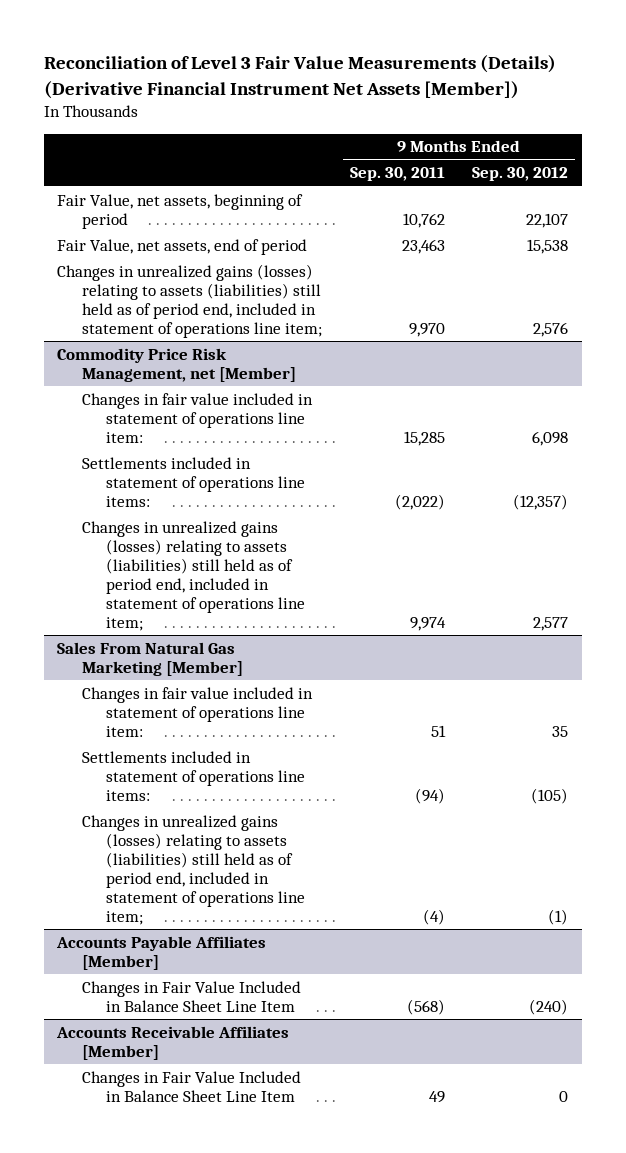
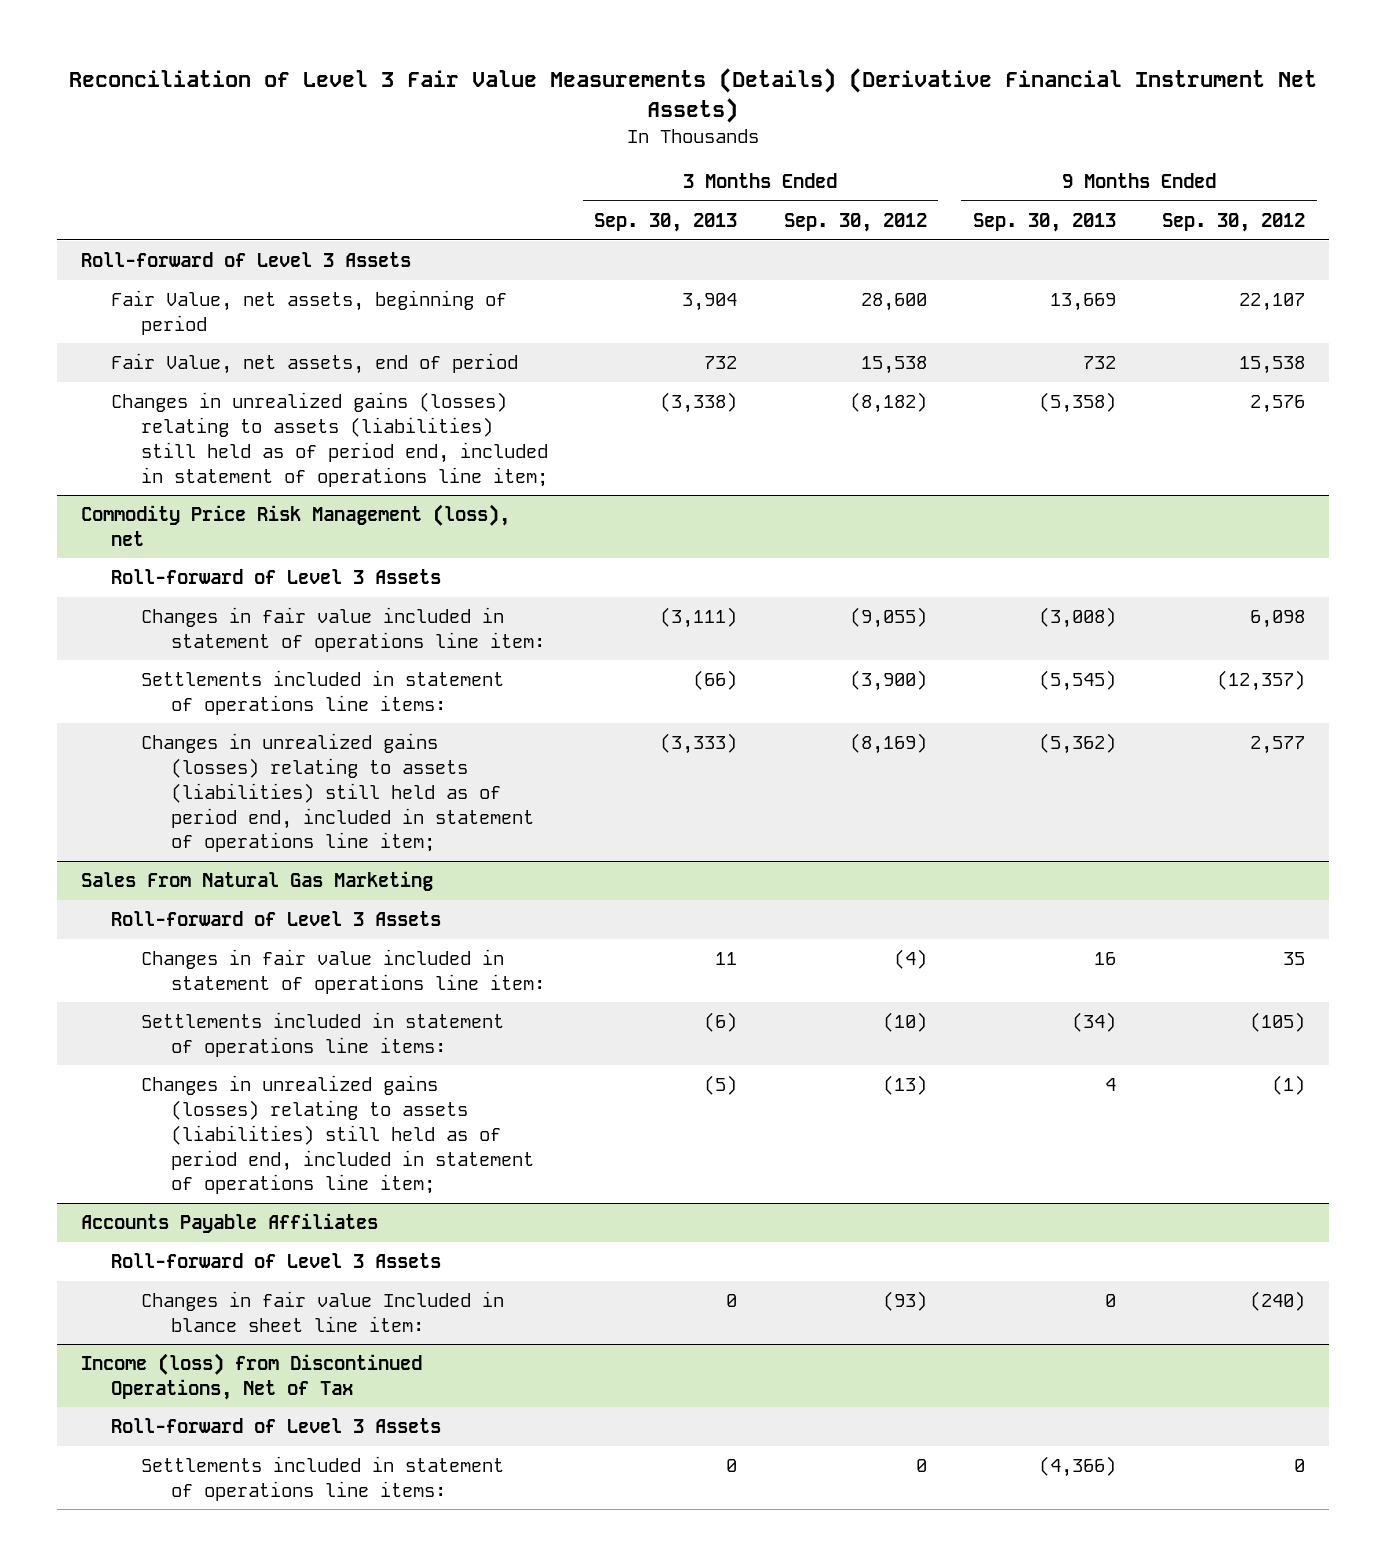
- Reconciliation of Level 3 Fair Value Measurements (Details) (Derivative Financial Instrument Net Assets [Member])
+ Reconciliation of Level 3 Fair Value Measurements (Details) (Derivative Financial Instrument Net Assets)
- | 9 Months Ended Sep. 30, 2011 | 9 Months Ended Sep. 30, 2012
+ | 3 Months Ended Sep. 30, 2013 | 3 Months Ended Sep. 30, 2012 | 9 Months Ended Sep. 30, 2013 | 9 Months Ended Sep. 30, 2012
+ Roll-forward of Level 3 Assets
- Commodity Price Risk Management, net [Member]
+ Commodity Price Risk Management (loss), net
+ Roll-forward of Level 3 Assets
- Sales From Natural Gas Marketing [Member]
+ Sales From Natural Gas Marketing
+ Roll-forward of Level 3 Assets
- Accounts Payable Affiliates [Member]
- Changes in Fair Value Included in Balance Sheet Line Item | (568) | (240)
- Accounts Receivable Affiliates [Member]
- Changes in Fair Value Included in Balance Sheet Line Item | 49 | 0
+ Accounts Payable Affiliates
+ Roll-forward of Level 3 Assets
+ Changes in fair value Included in blance sheet line item: | 0 | (93) | 0 | (240)
+ Income (loss) from Discontinued Operations, Net of Tax
+ Roll-forward of Level 3 Assets
+ Settlements included in statement of operations line items: | 0 | 0 | (4,366) | 0

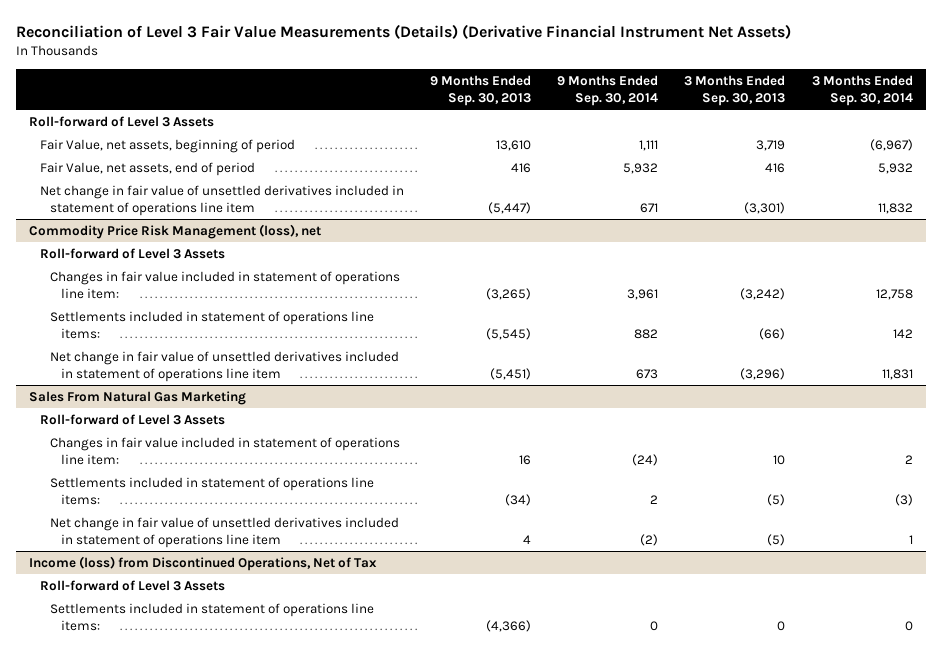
- | 3 Months Ended Sep. 30, 2013 | 3 Months Ended Sep. 30, 2012 | 9 Months Ended Sep. 30, 2013 | 9 Months Ended Sep. 30, 2012
+ | 9 Months Ended Sep. 30, 2013 | 9 Months Ended Sep. 30, 2014 | 3 Months Ended Sep. 30, 2013 | 3 Months Ended Sep. 30, 2014
- Fair Value, net assets, beginning of period | 3,904 | 28,600 | 13,669 | 22,107
- Fair Value, net assets, end of period | 732 | 15,538 | 732 | 15,538
- Changes in unrealized gains (losses) relating to assets (liabilities) still held as of period end, included in statement of operations line item; | (3,338) | (8,182) | (5,358) | 2,576
+ Fair Value, net assets, beginning of period | 13,610 | 1,111 | 3,719 | (6,967)
+ Fair Value, net assets, end of period | 416 | 5,932 | 416 | 5,932
+ Net change in fair value of unsettled derivatives included in statement of operations line item | (5,447) | 671 | (3,301) | 11,832
@ Commodity Price Risk Management (loss), net
- Changes in fair value included in statement of operations line item: | (3,111) | (9,055) | (3,008) | 6,098
+ Changes in fair value included in statement of operations line item: | (3,265) | 3,961 | (3,242) | 12,758
- Changes in unrealized gains (losses) relating to assets (liabilities) still held as of period end, included in statement of operations line item; | (3,333) | (8,169) | (5,362) | 2,577
+ Net change in fair value of unsettled derivatives included in statement of operations line item | (5,451) | 673 | (3,296) | 11,831
@ Sales From Natural Gas Marketing
- Changes in fair value included in statement of operations line item: | 11 | (4) | 16 | 35
- Settlements included in statement of operations line items: | (6) | (10) | (34) | (105)
- Changes in unrealized gains (losses) relating to assets (liabilities) still held as of period end, included in statement of operations line item; | (5) | (13) | 4 | (1)
- Accounts Payable Affiliates
- Roll-forward of Level 3 Assets
- Changes in fair value Included in blance sheet line item: | 0 | (93) | 0 | (240)
@ Sales From Natural Gas Marketing
+ Changes in fair value included in statement of operations line item: | 16 | (24) | 10 | 2
+ Settlements included in statement of operations line items: | (34) | 2 | (5) | (3)
+ Net change in fair value of unsettled derivatives included in statement of operations line item | 4 | (2) | (5) | 1

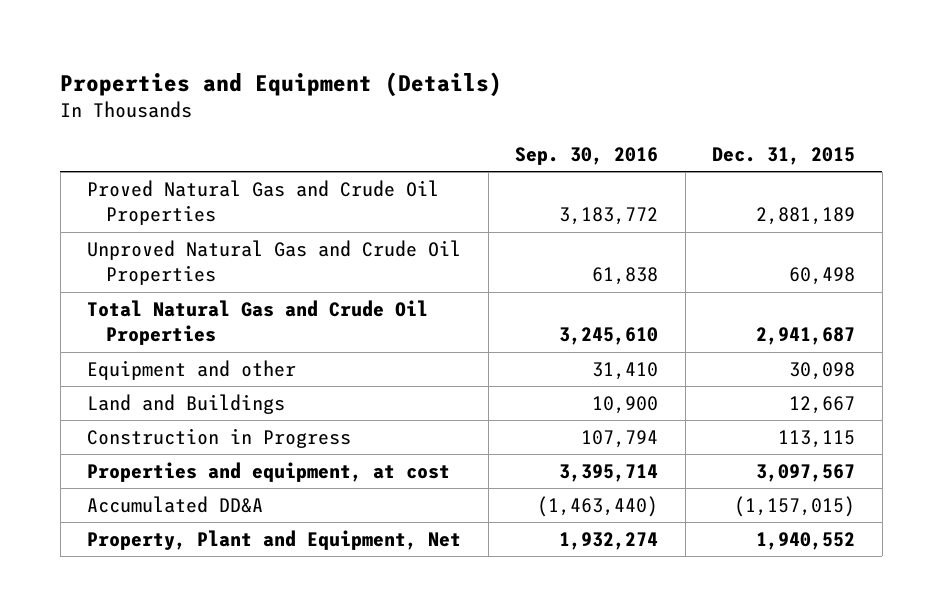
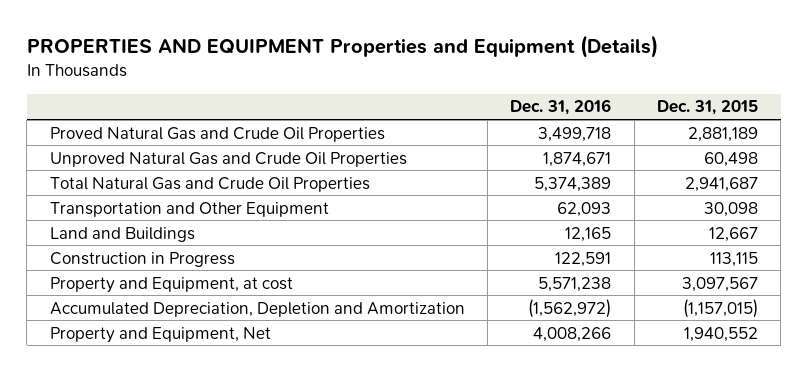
- Properties and Equipment (Details)
+ PROPERTIES AND EQUIPMENT Properties and Equipment (Details)
- | Sep. 30, 2016 | Dec. 31, 2015
+ | Dec. 31, 2016 | Dec. 31, 2015
- Equipment and other | 31,410 | 30,098
+ Transportation and Other Equipment | 62,093 | 30,098
- Properties and equipment, at cost | 3,395,714 | 3,097,567
- Accumulated DD&A | (1,463,440) | (1,157,015)
- Property, Plant and Equipment, Net | 1,932,274 | 1,940,552
+ Property and Equipment, at cost | 5,571,238 | 3,097,567
+ Accumulated Depreciation, Depletion and Amortization | (1,562,972) | (1,157,015)
+ Property and Equipment, Net | 4,008,266 | 1,940,552

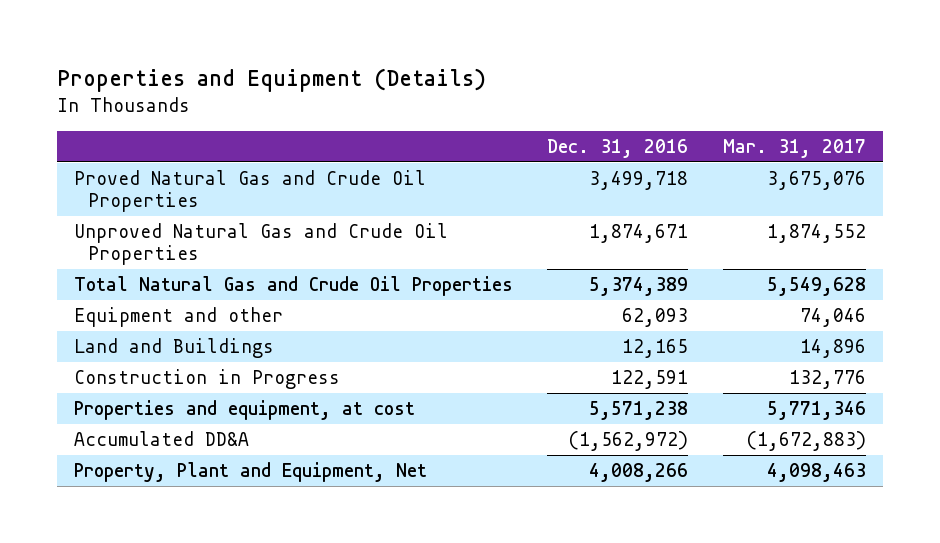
- PROPERTIES AND EQUIPMENT Properties and Equipment (Details)
+ Properties and Equipment (Details)
- | Dec. 31, 2016 | Dec. 31, 2015
+ | Dec. 31, 2016 | Mar. 31, 2017
- Transportation and Other Equipment | 62,093 | 30,098
+ Equipment and other | 62,093 | 74,046
- Property and Equipment, at cost | 5,571,238 | 3,097,567
- Accumulated Depreciation, Depletion and Amortization | (1,562,972) | (1,157,015)
- Property and Equipment, Net | 4,008,266 | 1,940,552
+ Properties and equipment, at cost | 5,571,238 | 5,771,346
+ Accumulated DD&A | (1,562,972) | (1,672,883)
+ Property, Plant and Equipment, Net | 4,008,266 | 4,098,463

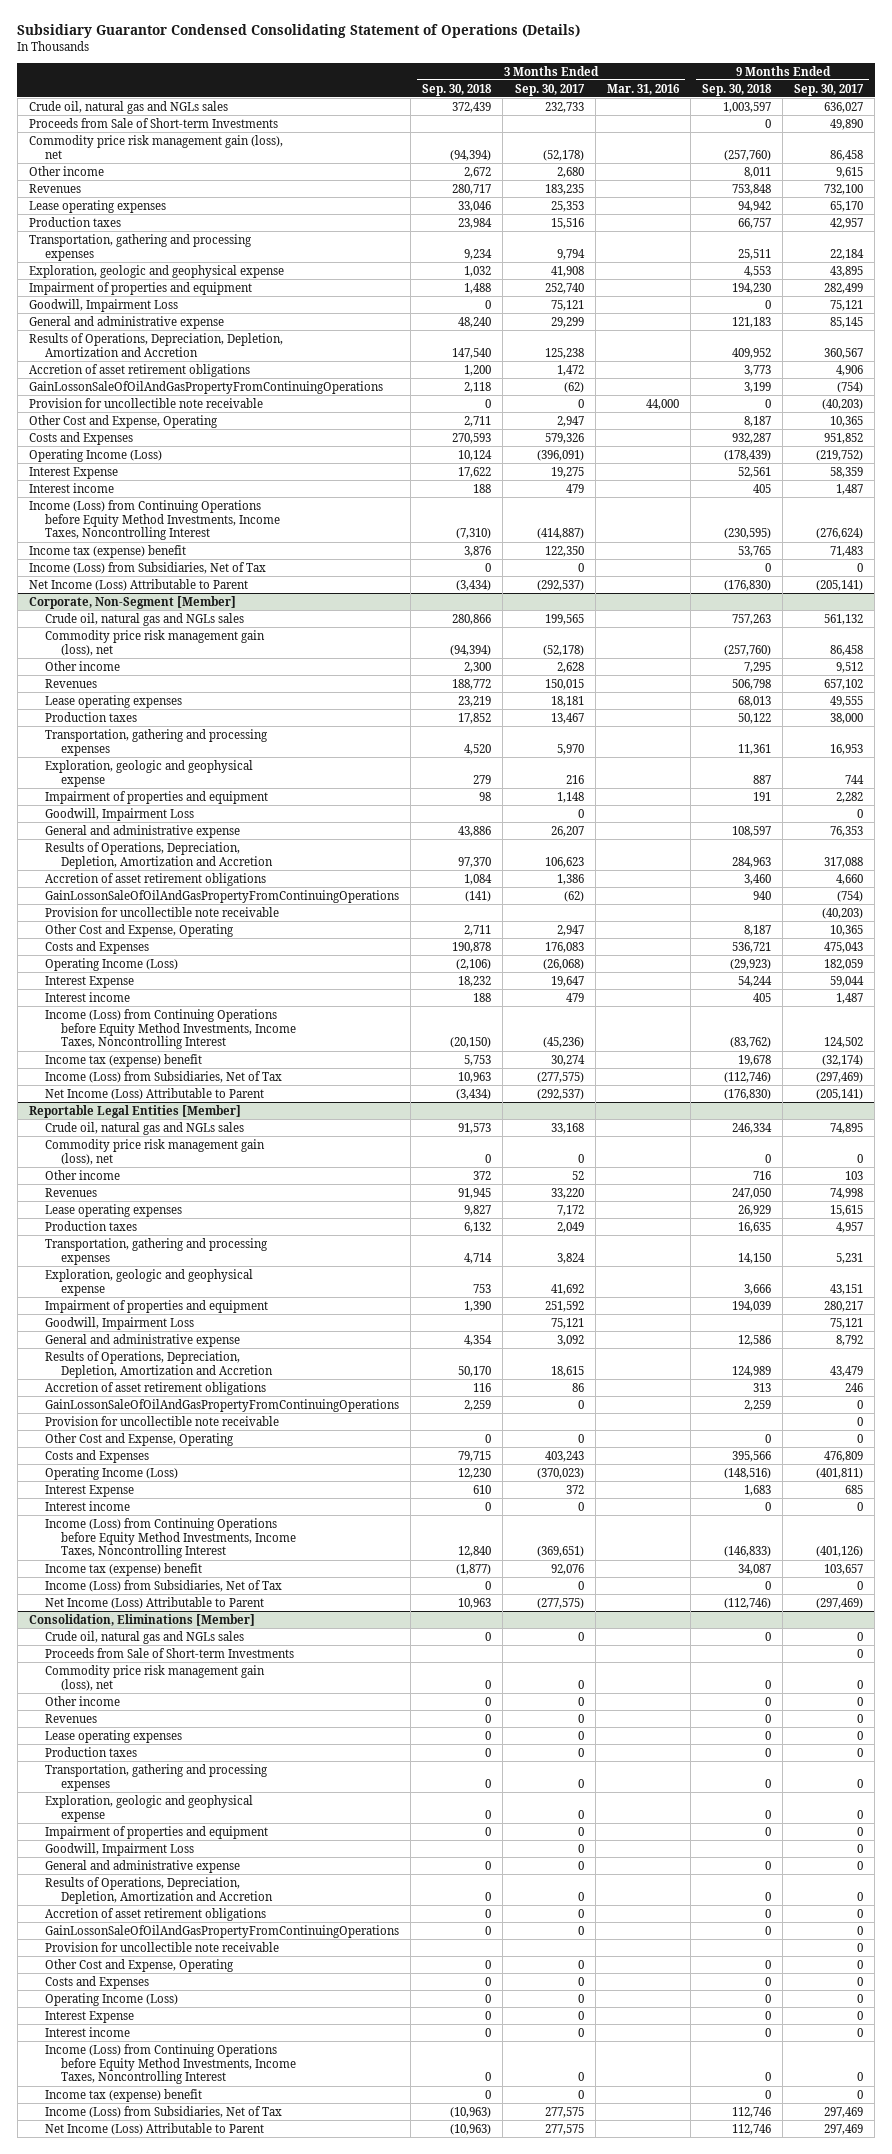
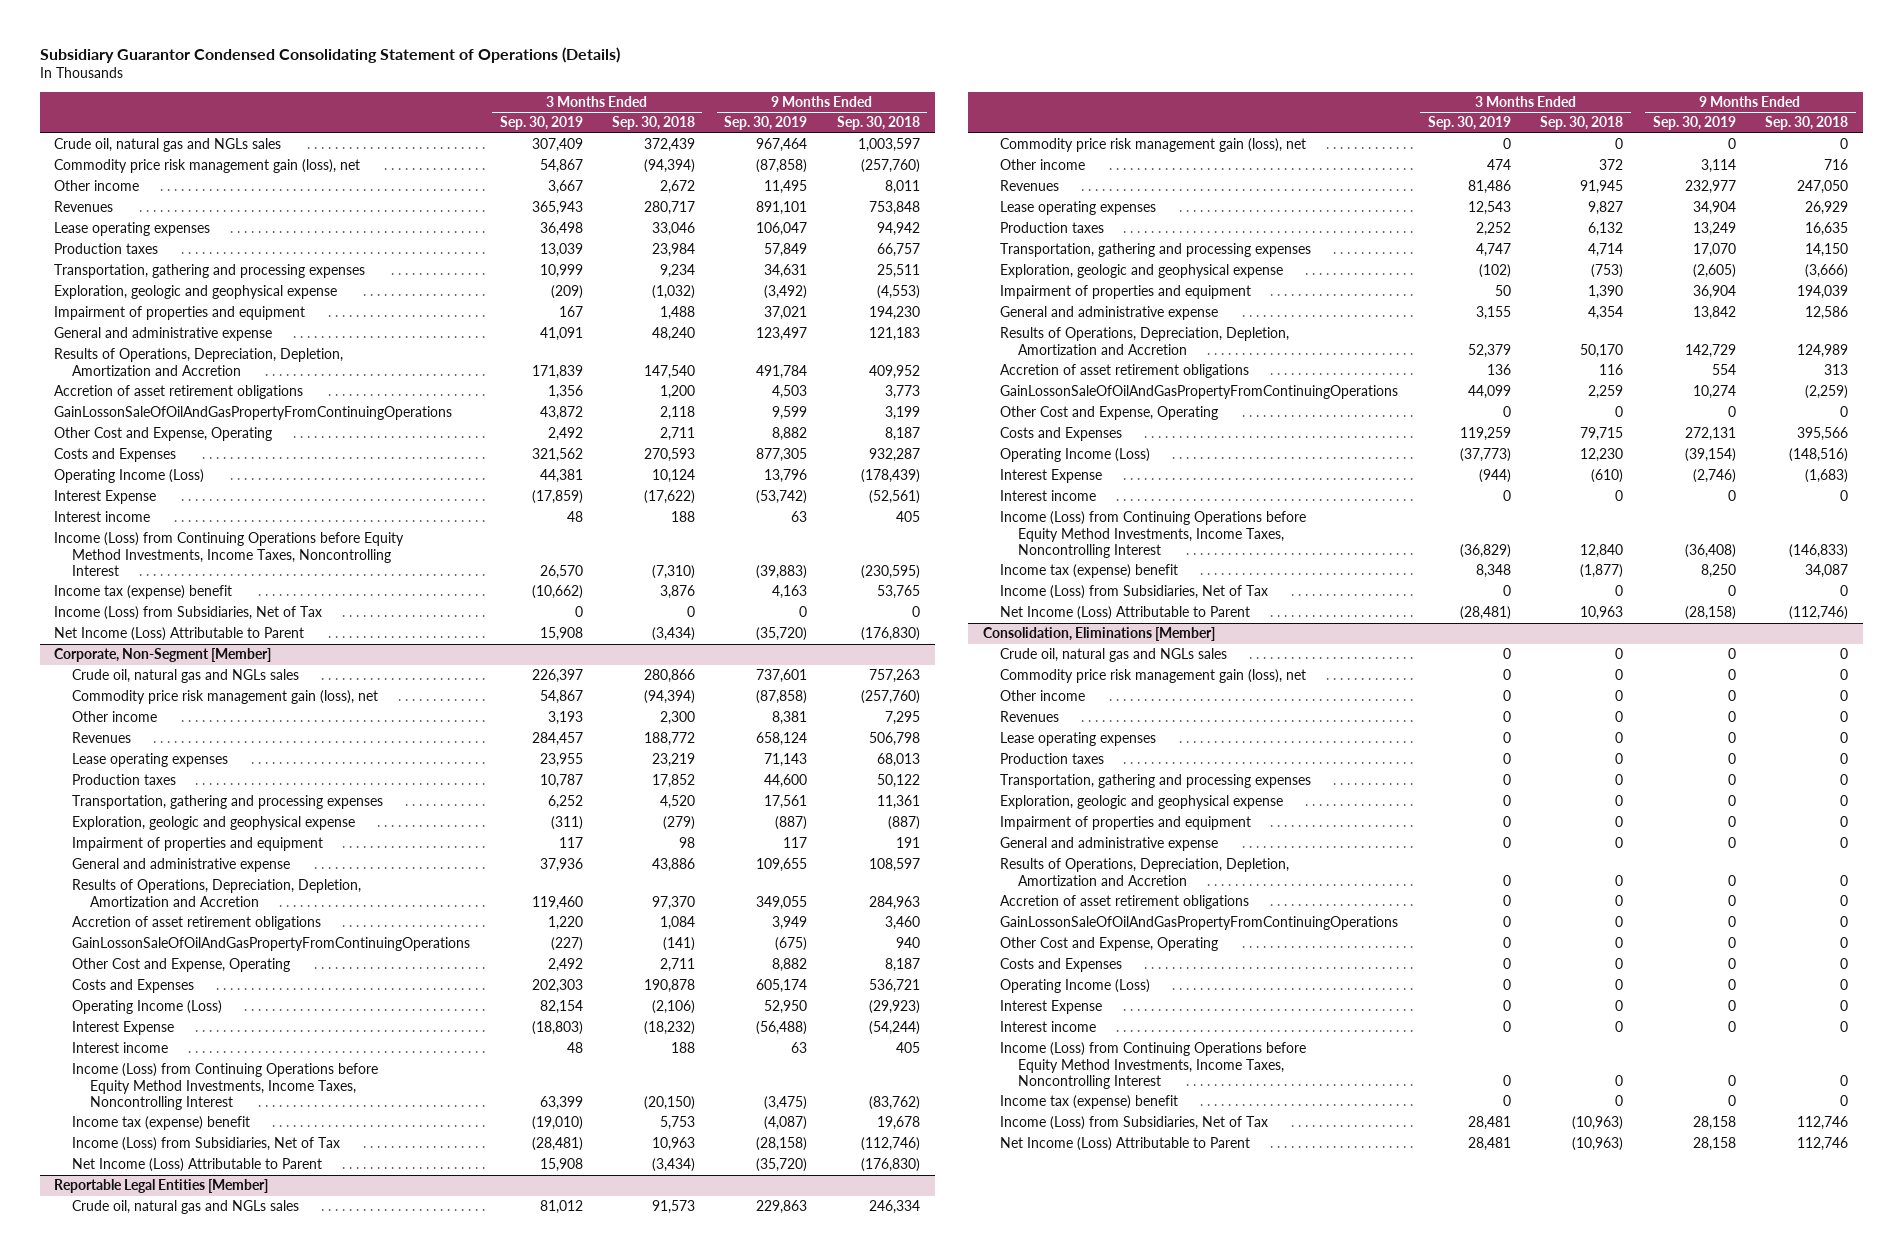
- | 3 Months Ended Sep. 30, 2018 | 3 Months Ended Sep. 30, 2017 | 3 Months Ended Mar. 31, 2016 | 9 Months Ended Sep. 30, 2018 | 9 Months Ended Sep. 30, 2017
+ | 3 Months Ended Sep. 30, 2019 | 3 Months Ended Sep. 30, 2018 | 9 Months Ended Sep. 30, 2019 | 9 Months Ended Sep. 30, 2018
- Proceeds from Sale of Short-term Investments | | | | 0 | 49,890
- Exploration, geologic and geophysical expense | 1,032 | 41,908 | | 4,553 | 43,895
+ Exploration, geologic and geophysical expense | (209) | (1,032) | (3,492) | (4,553)
- Goodwill, Impairment Loss | 0 | 75,121 | | 0 | 75,121
- Provision for uncollectible note receivable | 0 | 0 | 44,000 | 0 | (40,203)
- Interest Expense | 17,622 | 19,275 | | 52,561 | 58,359
+ Interest Expense | (17,859) | (17,622) | (53,742) | (52,561)
@ Corporate, Non-Segment [Member]
- Exploration, geologic and geophysical expense | 279 | 216 | | 887 | 744
+ Exploration, geologic and geophysical expense | (311) | (279) | (887) | (887)
- Goodwill, Impairment Loss | | 0 | | | 0
- Provision for uncollectible note receivable | | | | | (40,203)
- Interest Expense | 18,232 | 19,647 | | 54,244 | 59,044
+ Interest Expense | (18,803) | (18,232) | (56,488) | (54,244)
@ Reportable Legal Entities [Member]
- Exploration, geologic and geophysical expense | 753 | 41,692 | | 3,666 | 43,151
+ Exploration, geologic and geophysical expense | (102) | (753) | (2,605) | (3,666)
- Goodwill, Impairment Loss | | 75,121 | | | 75,121
- GainLossonSaleOfOilAndGasPropertyFromContinuingOperations | 2,259 | 0 | | 2,259 | 0
- Provision for uncollectible note receivable | | | | | 0
+ GainLossonSaleOfOilAndGasPropertyFromContinuingOperations | 44,099 | 2,259 | 10,274 | (2,259)
- Interest Expense | 610 | 372 | | 1,683 | 685
+ Interest Expense | (944) | (610) | (2,746) | (1,683)
@ Consolidation, Eliminations [Member]
- Proceeds from Sale of Short-term Investments | | | | | 0
- Goodwill, Impairment Loss | | 0 | | | 0
- Provision for uncollectible note receivable | | | | | 0

